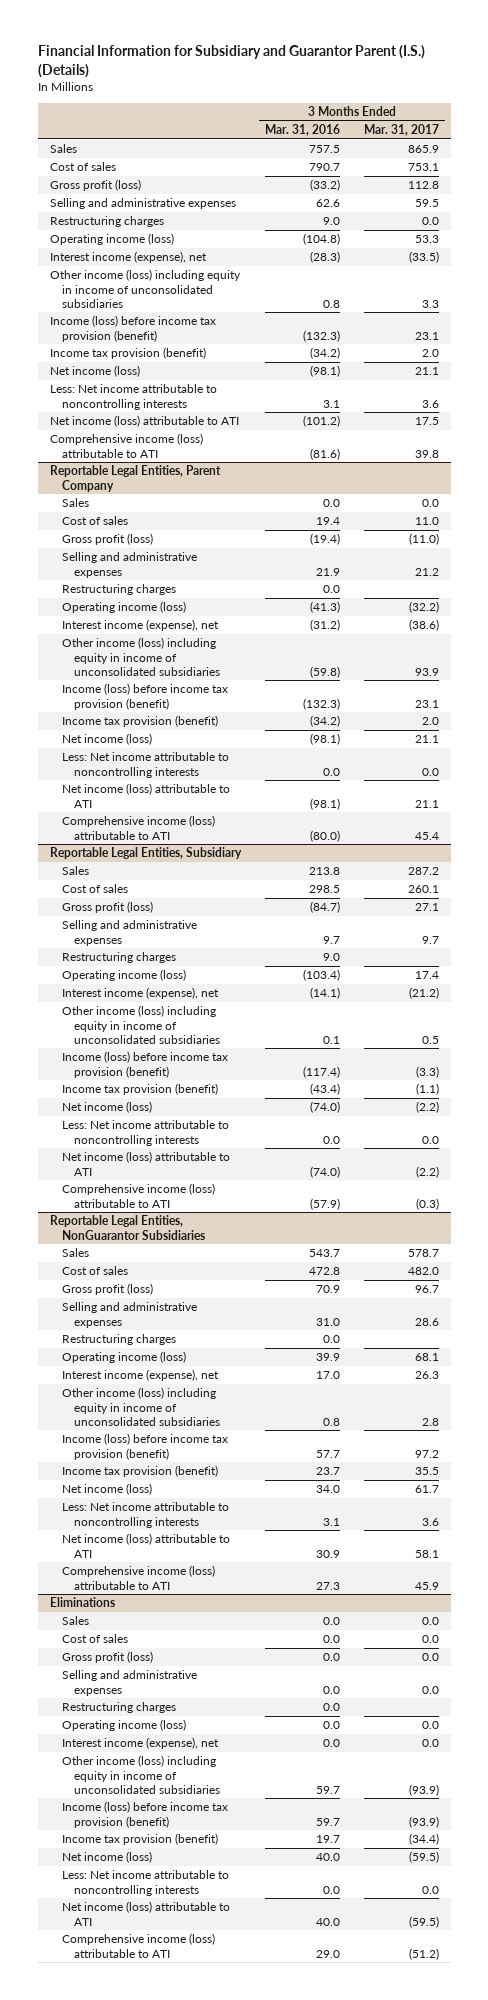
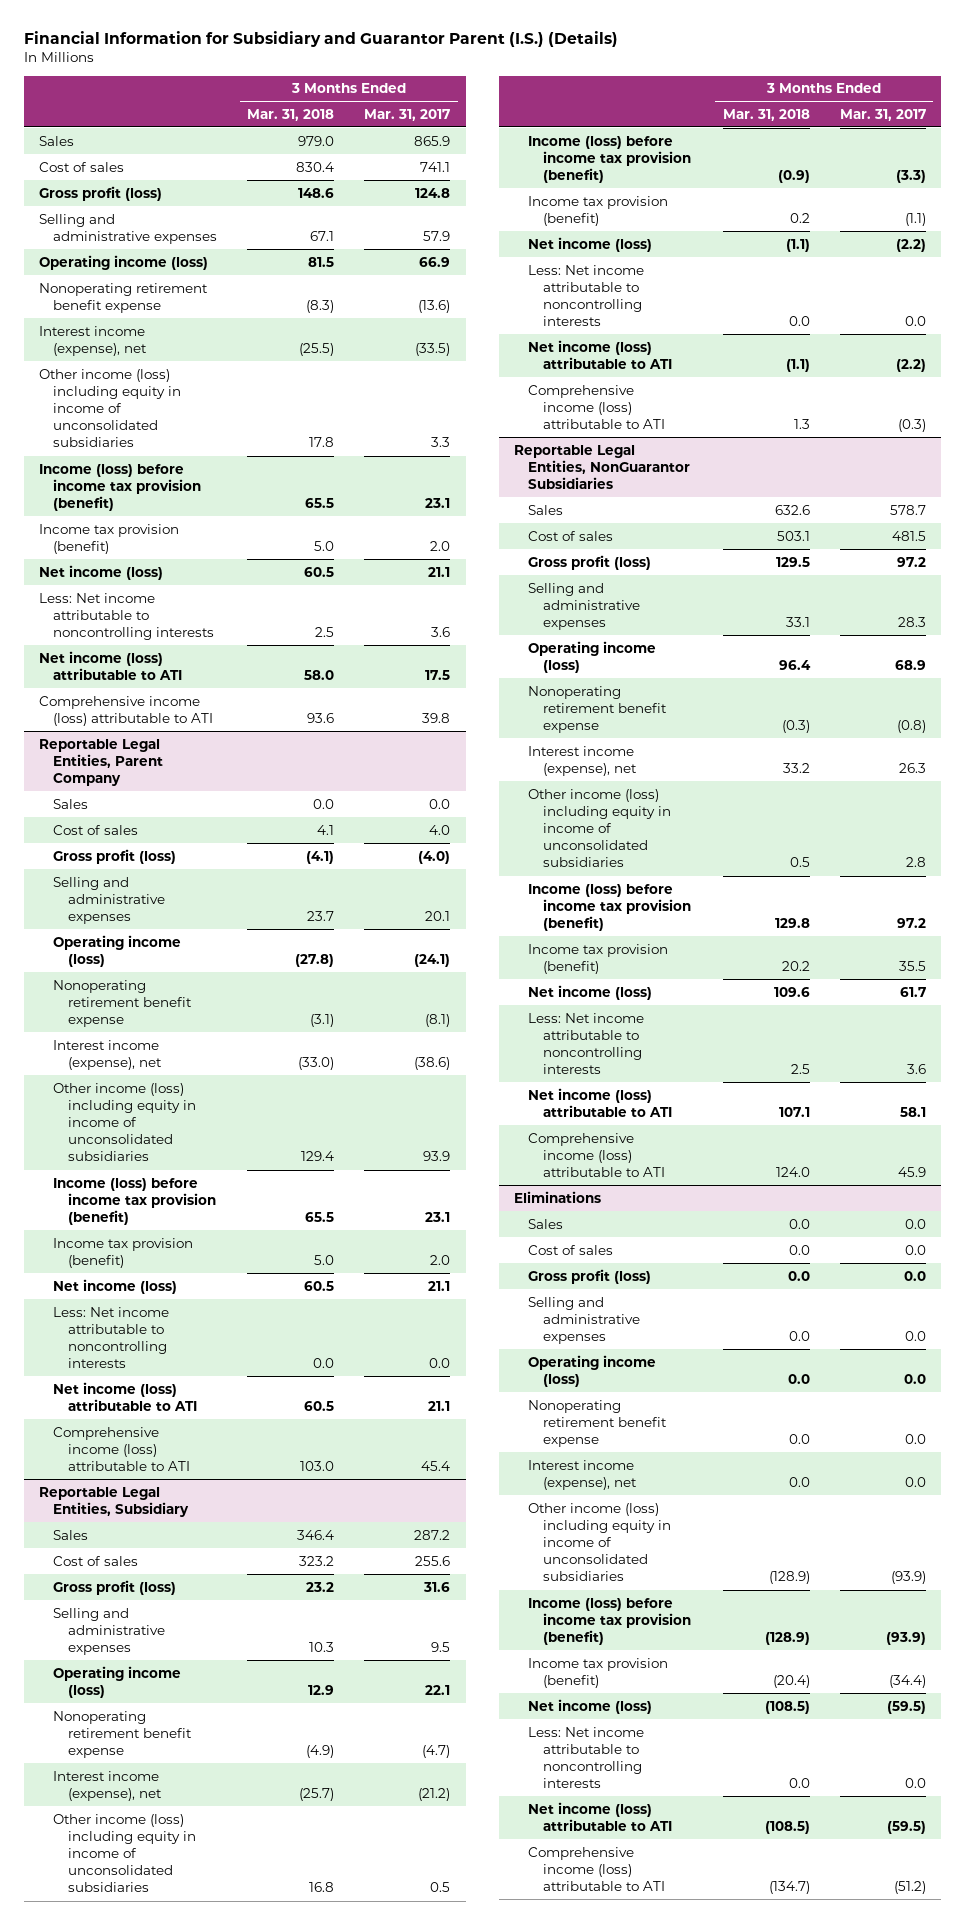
- | 3 Months Ended Mar. 31, 2016 | 3 Months Ended Mar. 31, 2017
+ | 3 Months Ended Mar. 31, 2018 | 3 Months Ended Mar. 31, 2017
- Cost of sales | 790.7 | 753.1
- Gross profit (loss) | (33.2) | 112.8
- Selling and administrative expenses | 62.6 | 59.5
- Restructuring charges | 9.0 | 0.0
- Operating income (loss) | (104.8) | 53.3
+ Cost of sales | 830.4 | 741.1
+ Gross profit (loss) | 148.6 | 124.8
+ Selling and administrative expenses | 67.1 | 57.9
+ Operating income (loss) | 81.5 | 66.9
+ Nonoperating retirement benefit expense | (8.3) | (13.6)
@ Reportable Legal Entities, Parent Company
- Cost of sales | 19.4 | 11.0
- Gross profit (loss) | (19.4) | (11.0)
- Selling and administrative expenses | 21.9 | 21.2
- Restructuring charges | 0.0 |
- Operating income (loss) | (41.3) | (32.2)
+ Cost of sales | 4.1 | 4.0
+ Gross profit (loss) | (4.1) | (4.0)
+ Selling and administrative expenses | 23.7 | 20.1
+ Operating income (loss) | (27.8) | (24.1)
+ Nonoperating retirement benefit expense | (3.1) | (8.1)
@ Reportable Legal Entities, Subsidiary
- Cost of sales | 298.5 | 260.1
- Gross profit (loss) | (84.7) | 27.1
- Selling and administrative expenses | 9.7 | 9.7
- Restructuring charges | 9.0 |
- Operating income (loss) | (103.4) | 17.4
+ Cost of sales | 323.2 | 255.6
+ Gross profit (loss) | 23.2 | 31.6
+ Selling and administrative expenses | 10.3 | 9.5
+ Operating income (loss) | 12.9 | 22.1
+ Nonoperating retirement benefit expense | (4.9) | (4.7)
@ Reportable Legal Entities, NonGuarantor Subsidiaries
- Cost of sales | 472.8 | 482.0
- Gross profit (loss) | 70.9 | 96.7
- Selling and administrative expenses | 31.0 | 28.6
- Restructuring charges | 0.0 |
- Operating income (loss) | 39.9 | 68.1
+ Cost of sales | 503.1 | 481.5
+ Gross profit (loss) | 129.5 | 97.2
+ Selling and administrative expenses | 33.1 | 28.3
+ Operating income (loss) | 96.4 | 68.9
+ Nonoperating retirement benefit expense | (0.3) | (0.8)
@ Eliminations
- Restructuring charges | 0.0 |
+ Nonoperating retirement benefit expense | 0.0 | 0.0

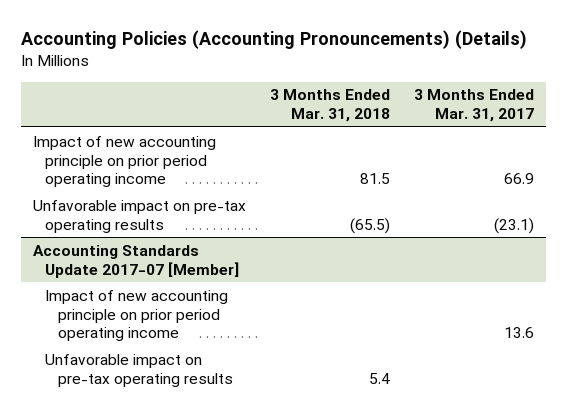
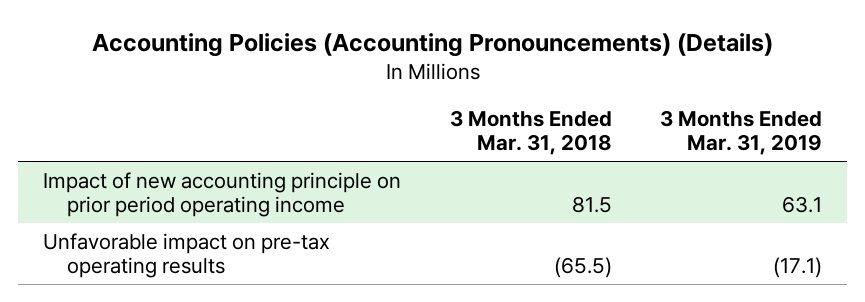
- | 3 Months Ended Mar. 31, 2018 | 3 Months Ended Mar. 31, 2017
+ | 3 Months Ended Mar. 31, 2018 | 3 Months Ended Mar. 31, 2019
- Accounting Standards Update 2017-07 [Member]
- Impact of new accounting principle on prior period operating income | | 13.6
- Unfavorable impact on pre-tax operating results | 5.4 |

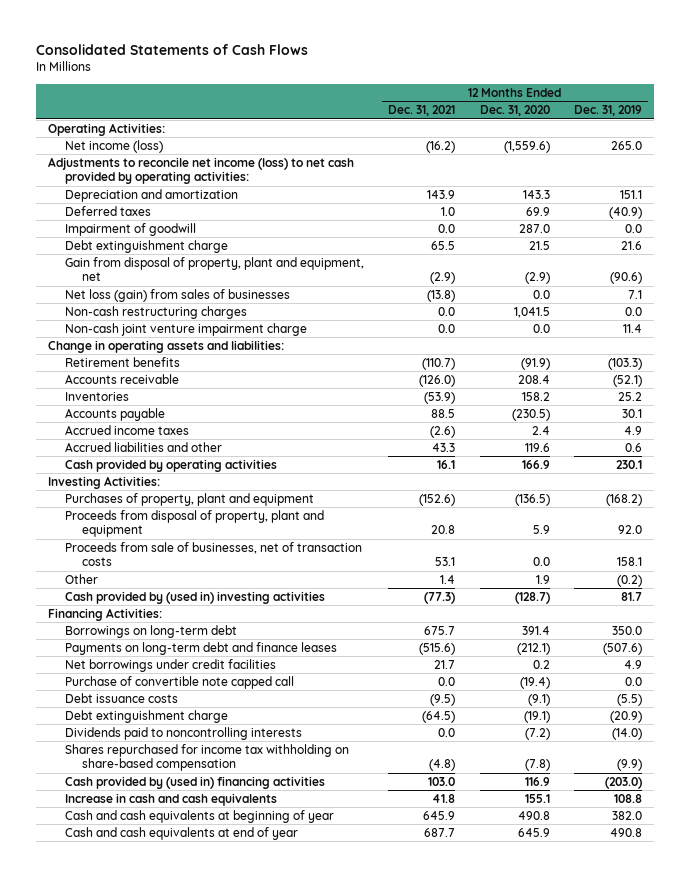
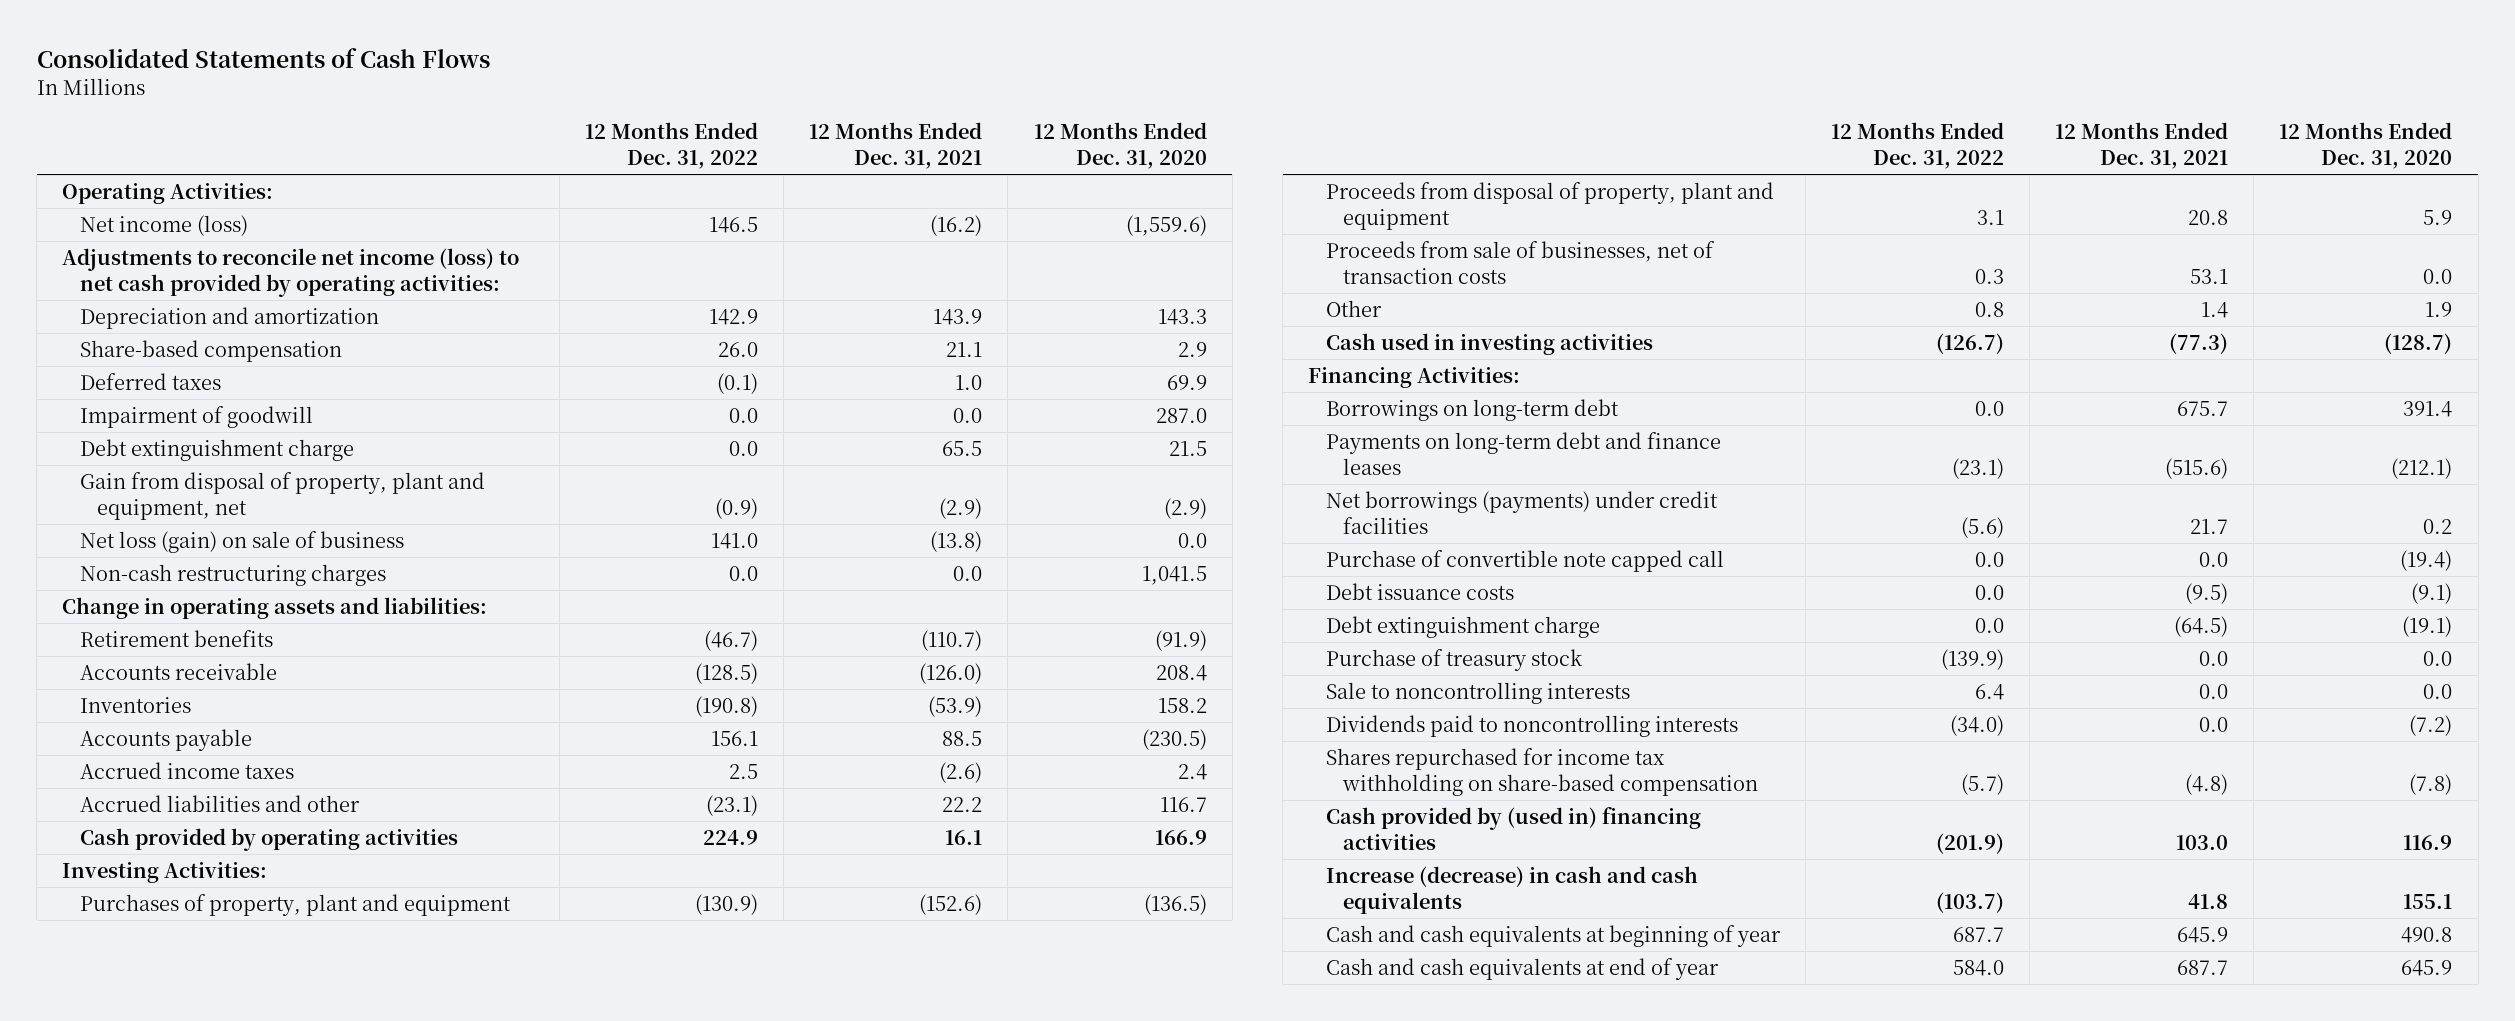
- | 12 Months Ended Dec. 31, 2021 | 12 Months Ended Dec. 31, 2020 | 12 Months Ended Dec. 31, 2019
+ | 12 Months Ended Dec. 31, 2022 | 12 Months Ended Dec. 31, 2021 | 12 Months Ended Dec. 31, 2020
+ Share-based compensation | 26.0 | 21.1 | 2.9
- Net loss (gain) from sales of businesses | (13.8) | 0.0 | 7.1
+ Net loss (gain) on sale of business | 141.0 | (13.8) | 0.0
- Non-cash joint venture impairment charge | 0.0 | 0.0 | 11.4
- Accrued liabilities and other | 43.3 | 119.6 | 0.6
+ Accrued liabilities and other | (23.1) | 22.2 | 116.7
- Cash provided by (used in) investing activities | (77.3) | (128.7) | 81.7
+ Cash used in investing activities | (126.7) | (77.3) | (128.7)
- Net borrowings under credit facilities | 21.7 | 0.2 | 4.9
+ Net borrowings (payments) under credit facilities | (5.6) | 21.7 | 0.2
+ Purchase of treasury stock | (139.9) | 0.0 | 0.0
+ Sale to noncontrolling interests | 6.4 | 0.0 | 0.0
- Increase in cash and cash equivalents | 41.8 | 155.1 | 108.8
+ Increase (decrease) in cash and cash equivalents | (103.7) | 41.8 | 155.1

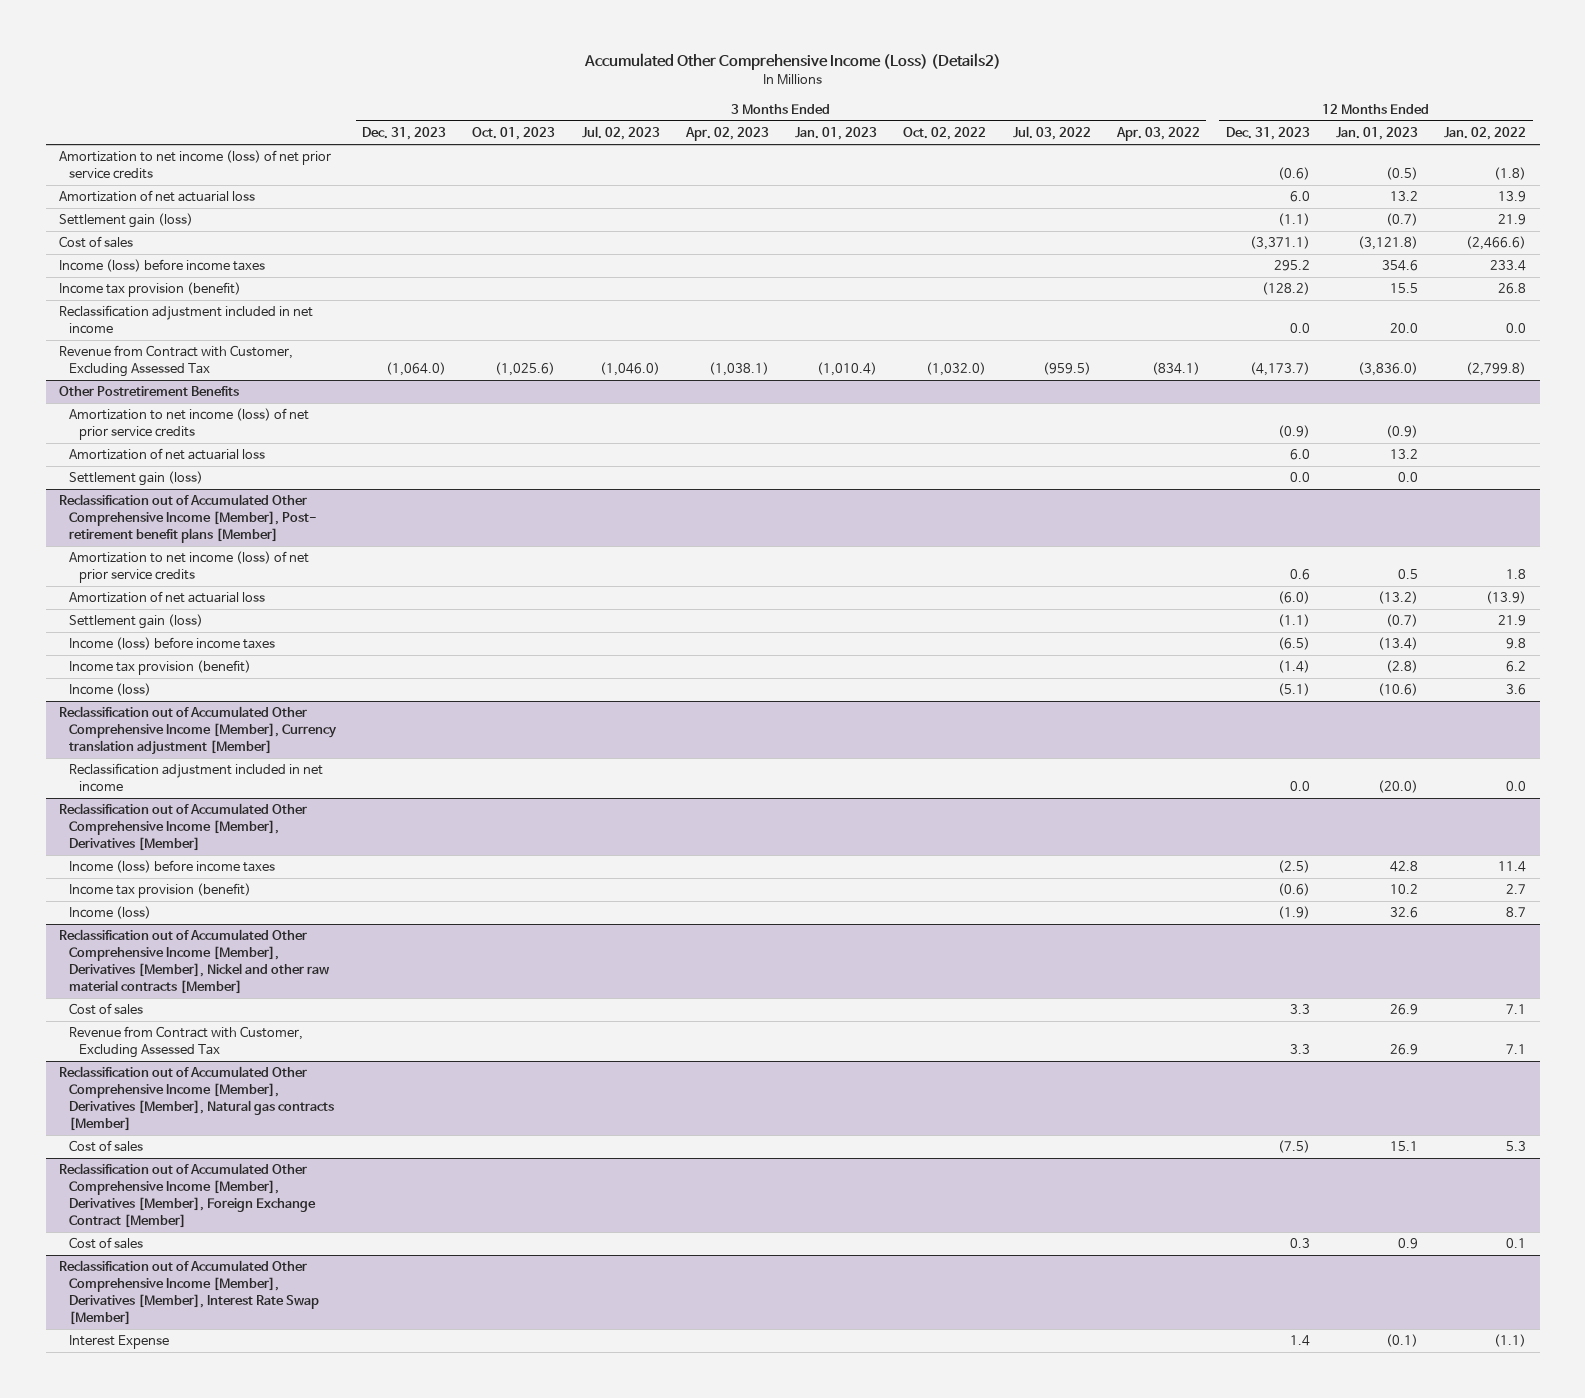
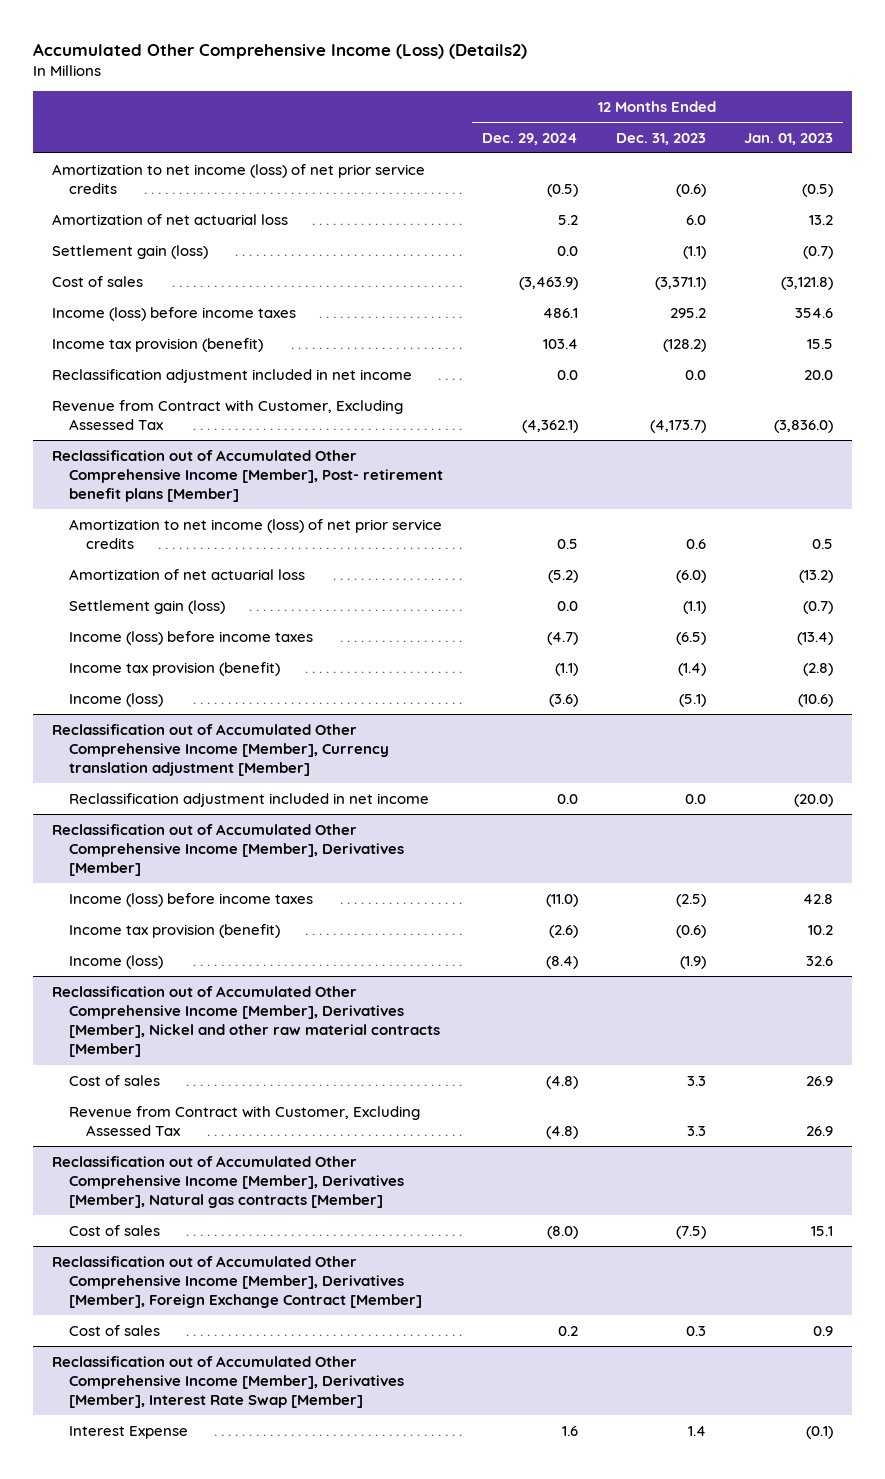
- | 3 Months Ended Dec. 31, 2023 | 3 Months Ended Oct. 01, 2023 | 3 Months Ended Jul. 02, 2023 | 3 Months Ended Apr. 02, 2023 | 3 Months Ended Jan. 01, 2023 | 3 Months Ended Oct. 02, 2022 | 3 Months Ended Jul. 03, 2022 | 3 Months Ended Apr. 03, 2022 | 12 Months Ended Dec. 31, 2023 | 12 Months Ended Jan. 01, 2023 | 12 Months Ended Jan. 02, 2022
+ | 12 Months Ended Dec. 29, 2024 | 12 Months Ended Dec. 31, 2023 | 12 Months Ended Jan. 01, 2023
- Other Postretirement Benefits
- Amortization to net income (loss) of net prior service credits | | | | | | | | | (0.9) | (0.9) |
- Amortization of net actuarial loss | | | | | | | | | 6.0 | 13.2 |
- Settlement gain (loss) | | | | | | | | | 0.0 | 0.0 |

